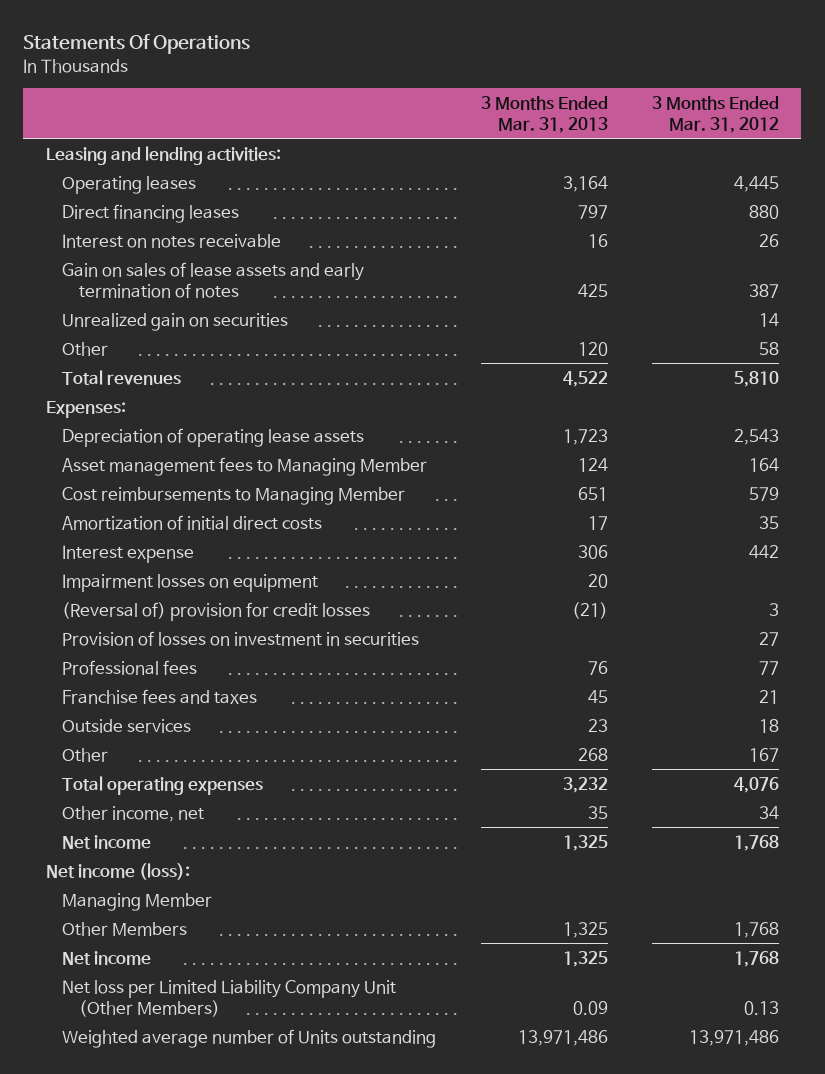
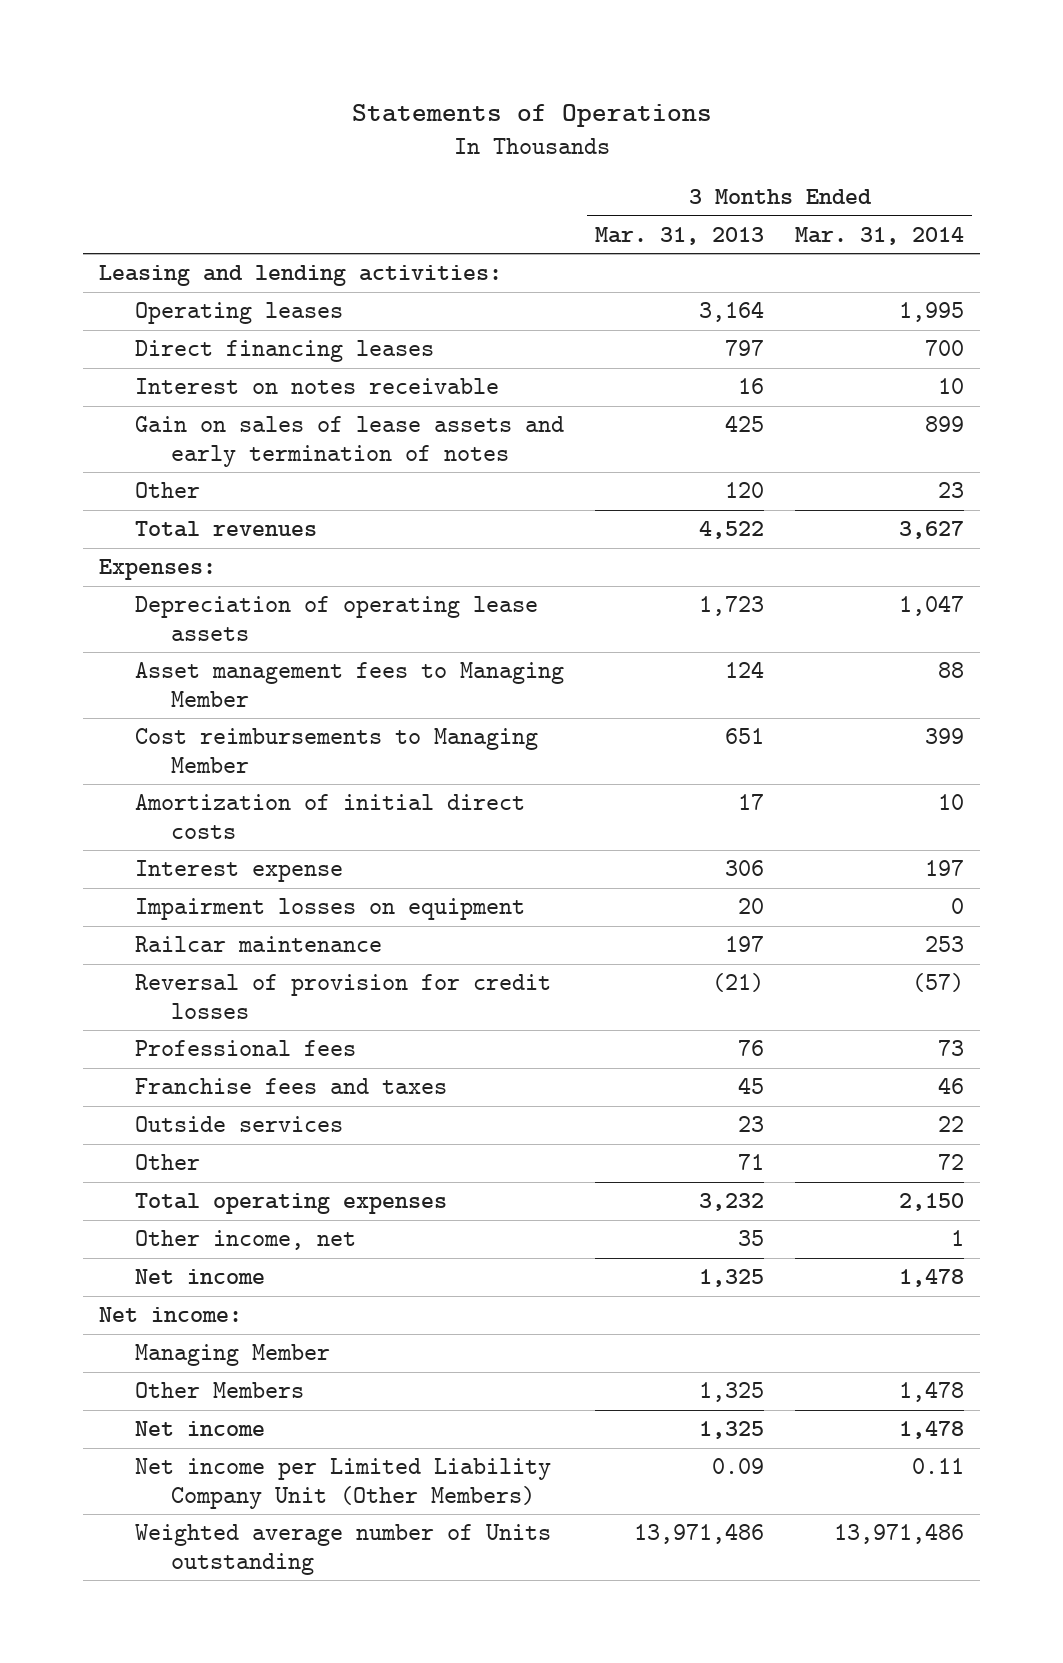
- Statements Of Operations
+ Statements of Operations
- | 3 Months Ended Mar. 31, 2013 | 3 Months Ended Mar. 31, 2012
+ | 3 Months Ended Mar. 31, 2013 | 3 Months Ended Mar. 31, 2014
- Unrealized gain on securities | | 14
- (Reversal of) provision for credit losses | (21) | 3
- Provision of losses on investment in securities | | 27
+ Railcar maintenance | 197 | 253
+ Reversal of provision for credit losses | (21) | (57)
- Other | 268 | 167
+ Other | 71 | 72
- Net income (loss):
+ Net income:
- Net loss per Limited Liability Company Unit (Other Members) | 0.09 | 0.13
+ Net income per Limited Liability Company Unit (Other Members) | 0.09 | 0.11

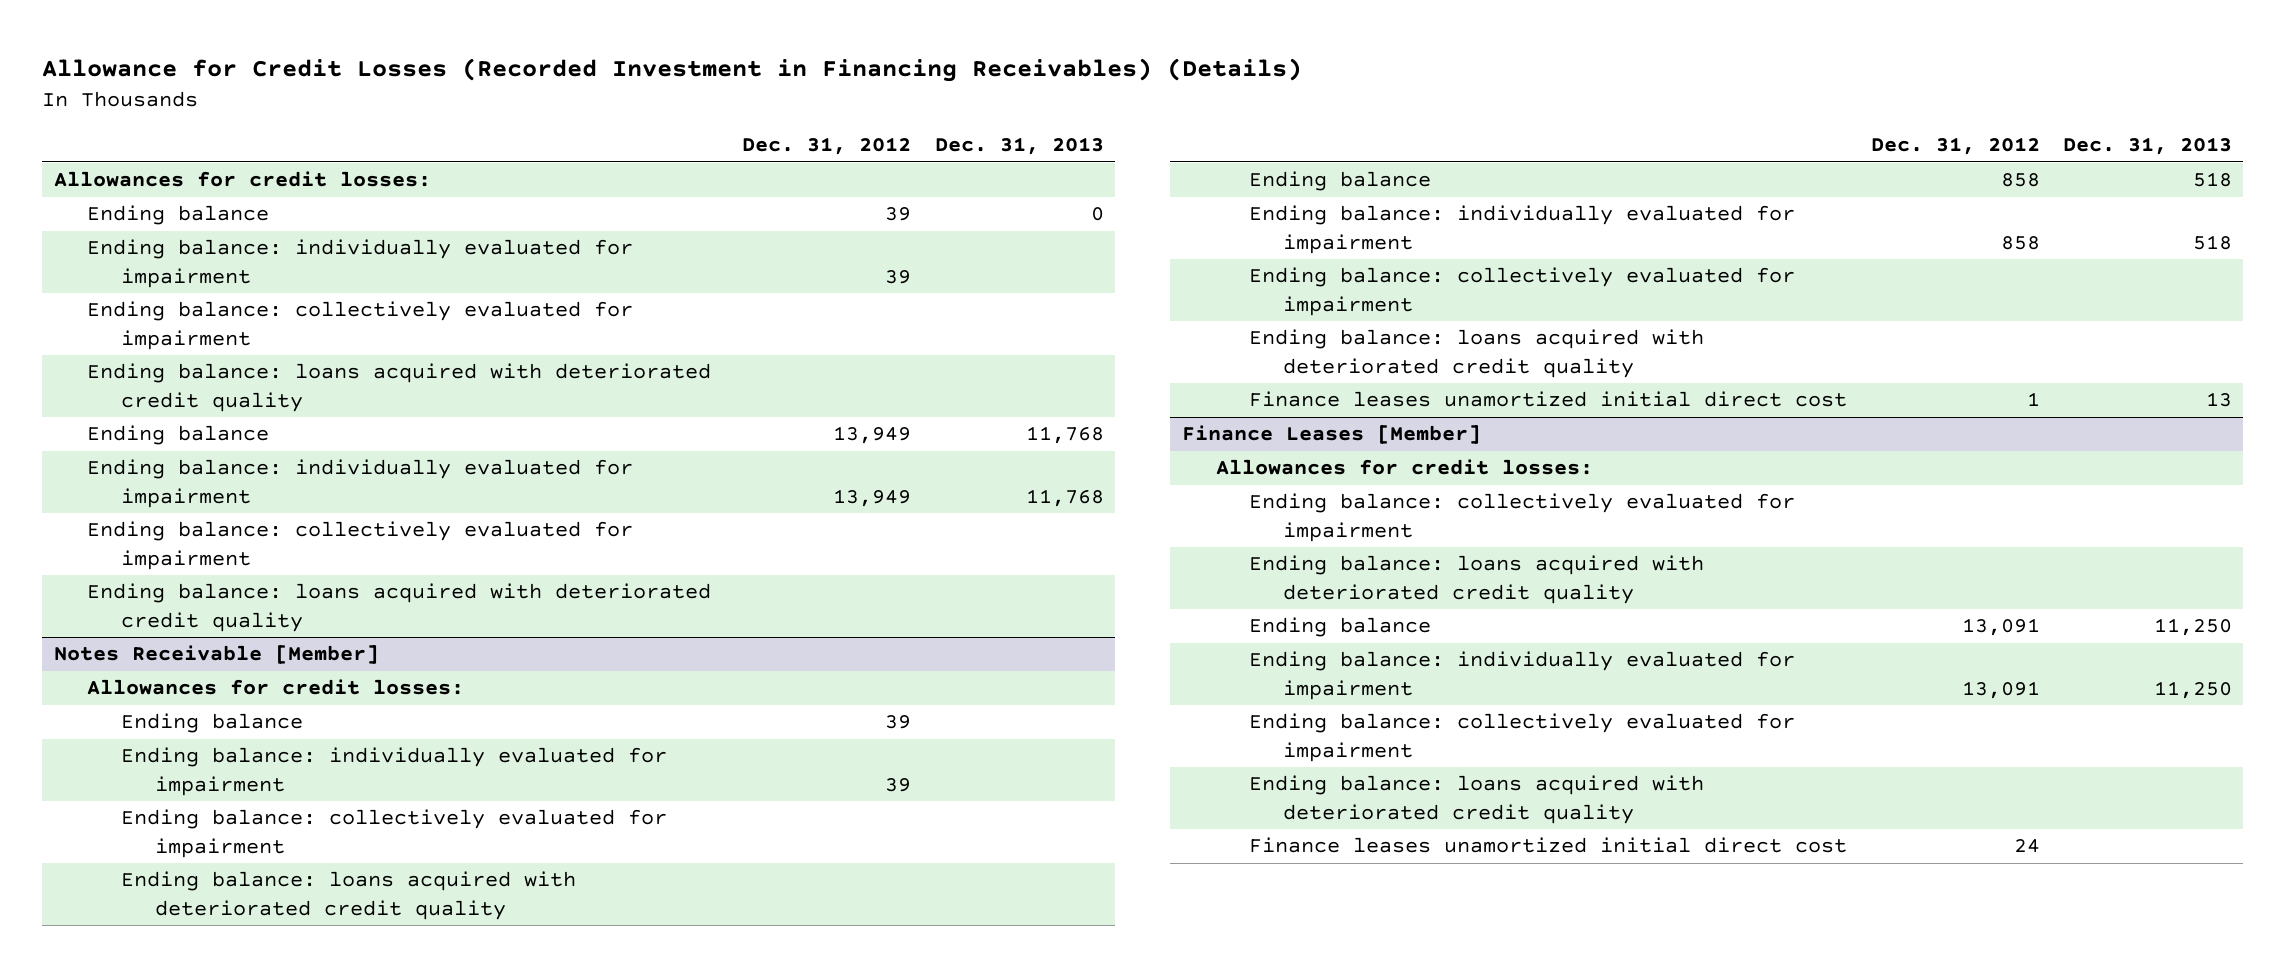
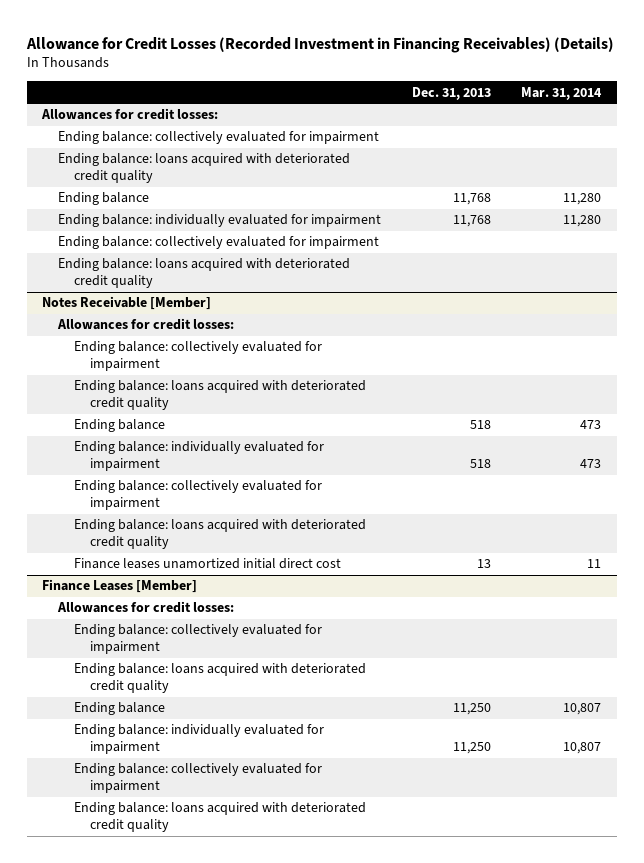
- | Dec. 31, 2012 | Dec. 31, 2013
+ | Dec. 31, 2013 | Mar. 31, 2014
- Ending balance | 39 | 0
- Ending balance: individually evaluated for impairment | 39 |
@ Notes Receivable [Member]
- Ending balance | 39 |
- Ending balance: individually evaluated for impairment | 39 |
@ Finance Leases [Member]
- Finance leases unamortized initial direct cost | 24 |

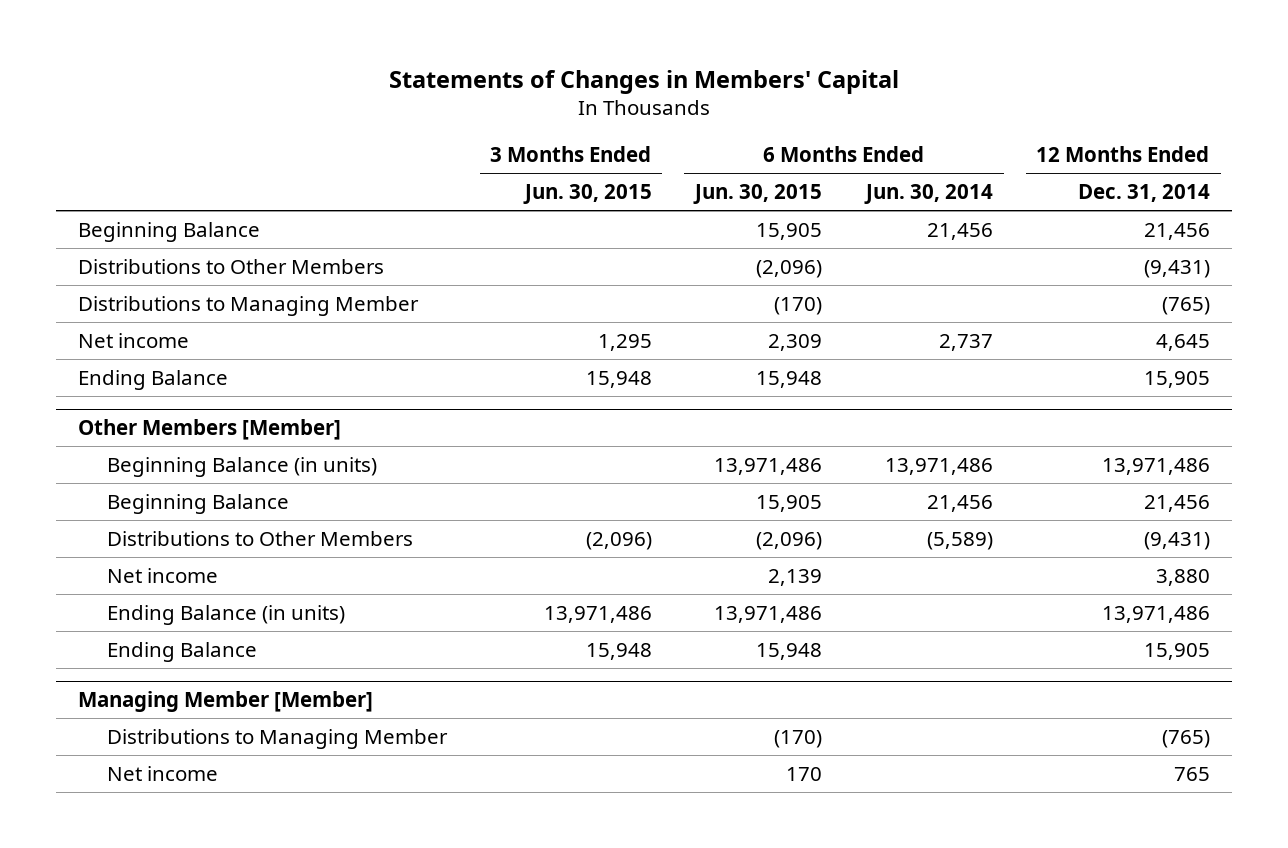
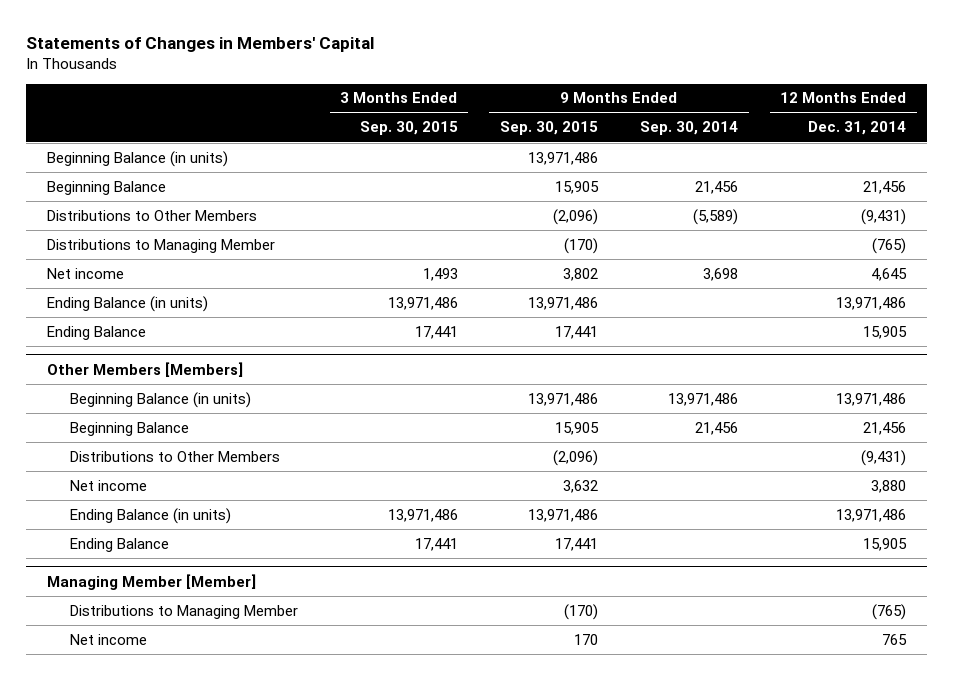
- | 3 Months Ended Jun. 30, 2015 | 6 Months Ended Jun. 30, 2015 | 6 Months Ended Jun. 30, 2014 | 12 Months Ended Dec. 31, 2014
+ | 3 Months Ended Sep. 30, 2015 | 9 Months Ended Sep. 30, 2015 | 9 Months Ended Sep. 30, 2014 | 12 Months Ended Dec. 31, 2014
+ Beginning Balance (in units) | | 13,971,486 | |
+ Ending Balance (in units) | 13,971,486 | 13,971,486 | | 13,971,486
- Other Members [Member]
+ Other Members [Members]

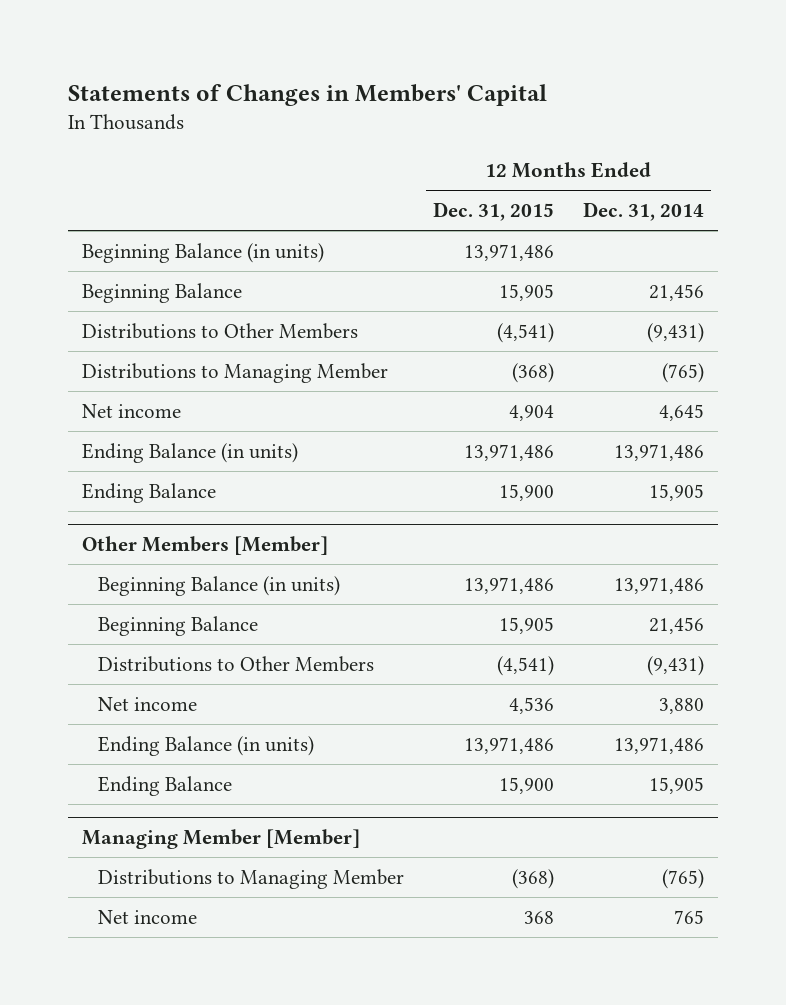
- | 3 Months Ended Sep. 30, 2015 | 9 Months Ended Sep. 30, 2015 | 9 Months Ended Sep. 30, 2014 | 12 Months Ended Dec. 31, 2014
+ | 12 Months Ended Dec. 31, 2015 | 12 Months Ended Dec. 31, 2014
- Other Members [Members]
+ Other Members [Member]

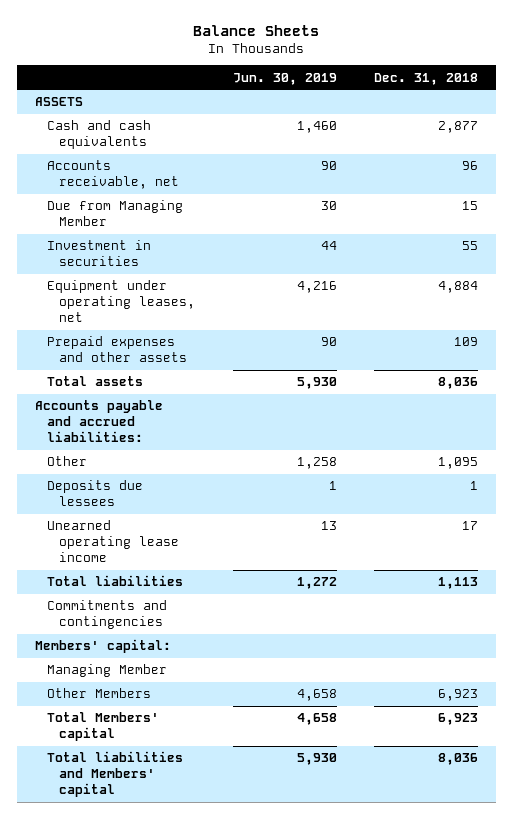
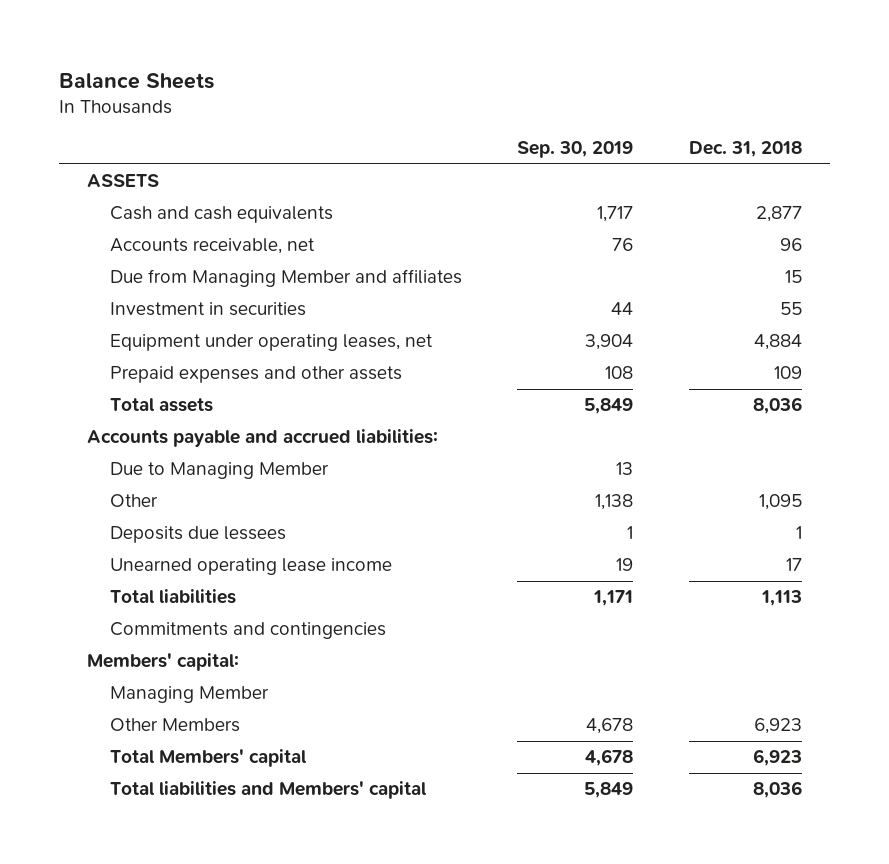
- | Jun. 30, 2019 | Dec. 31, 2018
+ | Sep. 30, 2019 | Dec. 31, 2018
- Due from Managing Member | 30 | 15
+ Due from Managing Member and affiliates | | 15
+ Due to Managing Member | 13 |

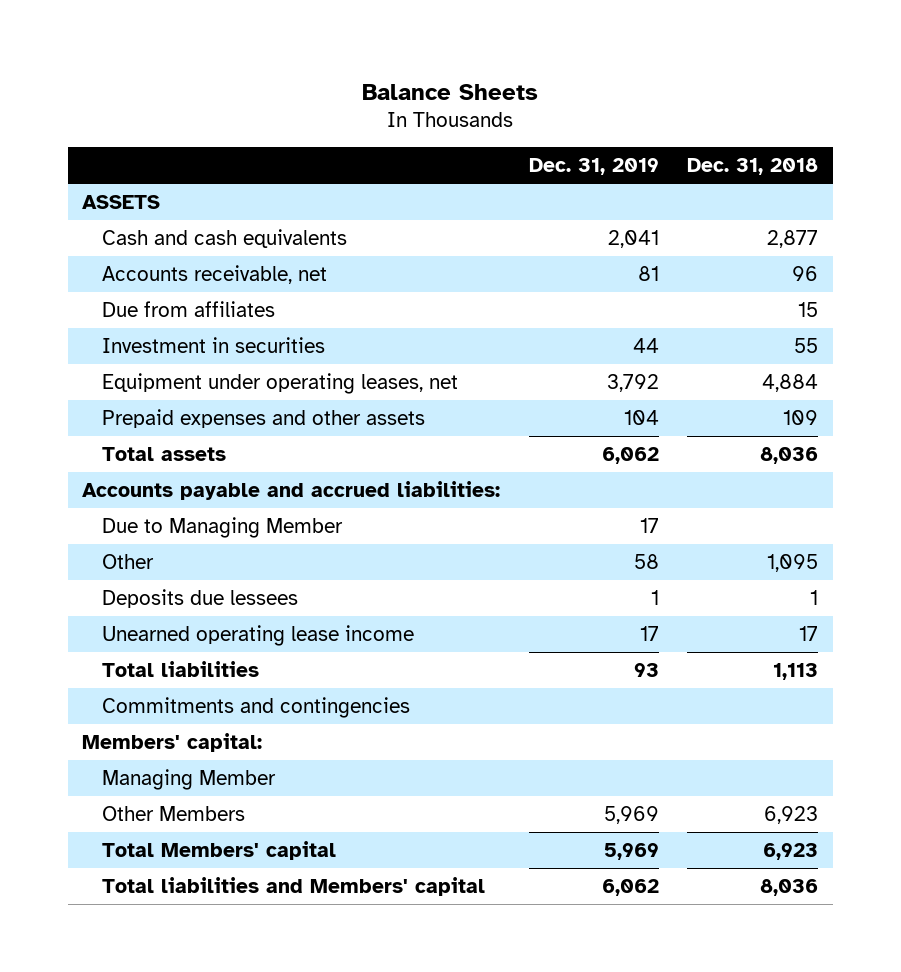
- | Sep. 30, 2019 | Dec. 31, 2018
+ | Dec. 31, 2019 | Dec. 31, 2018
- Due from Managing Member and affiliates | | 15
+ Due from affiliates | | 15

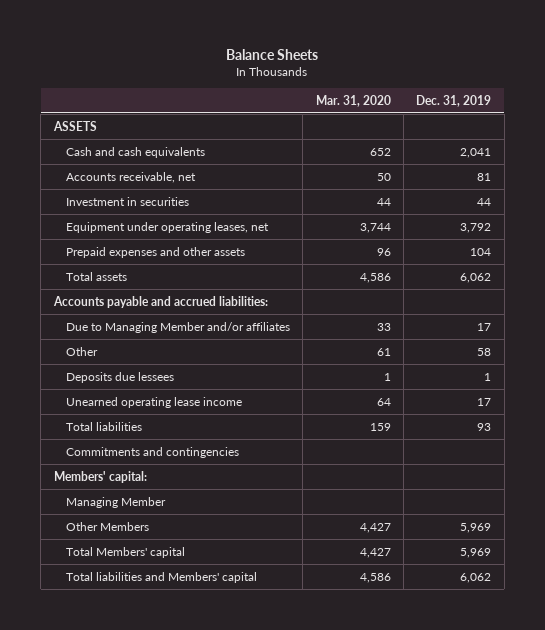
- | Dec. 31, 2019 | Dec. 31, 2018
+ | Mar. 31, 2020 | Dec. 31, 2019
- Due from affiliates | | 15
- Due to Managing Member | 17 |
+ Due to Managing Member and/or affiliates | 33 | 17

